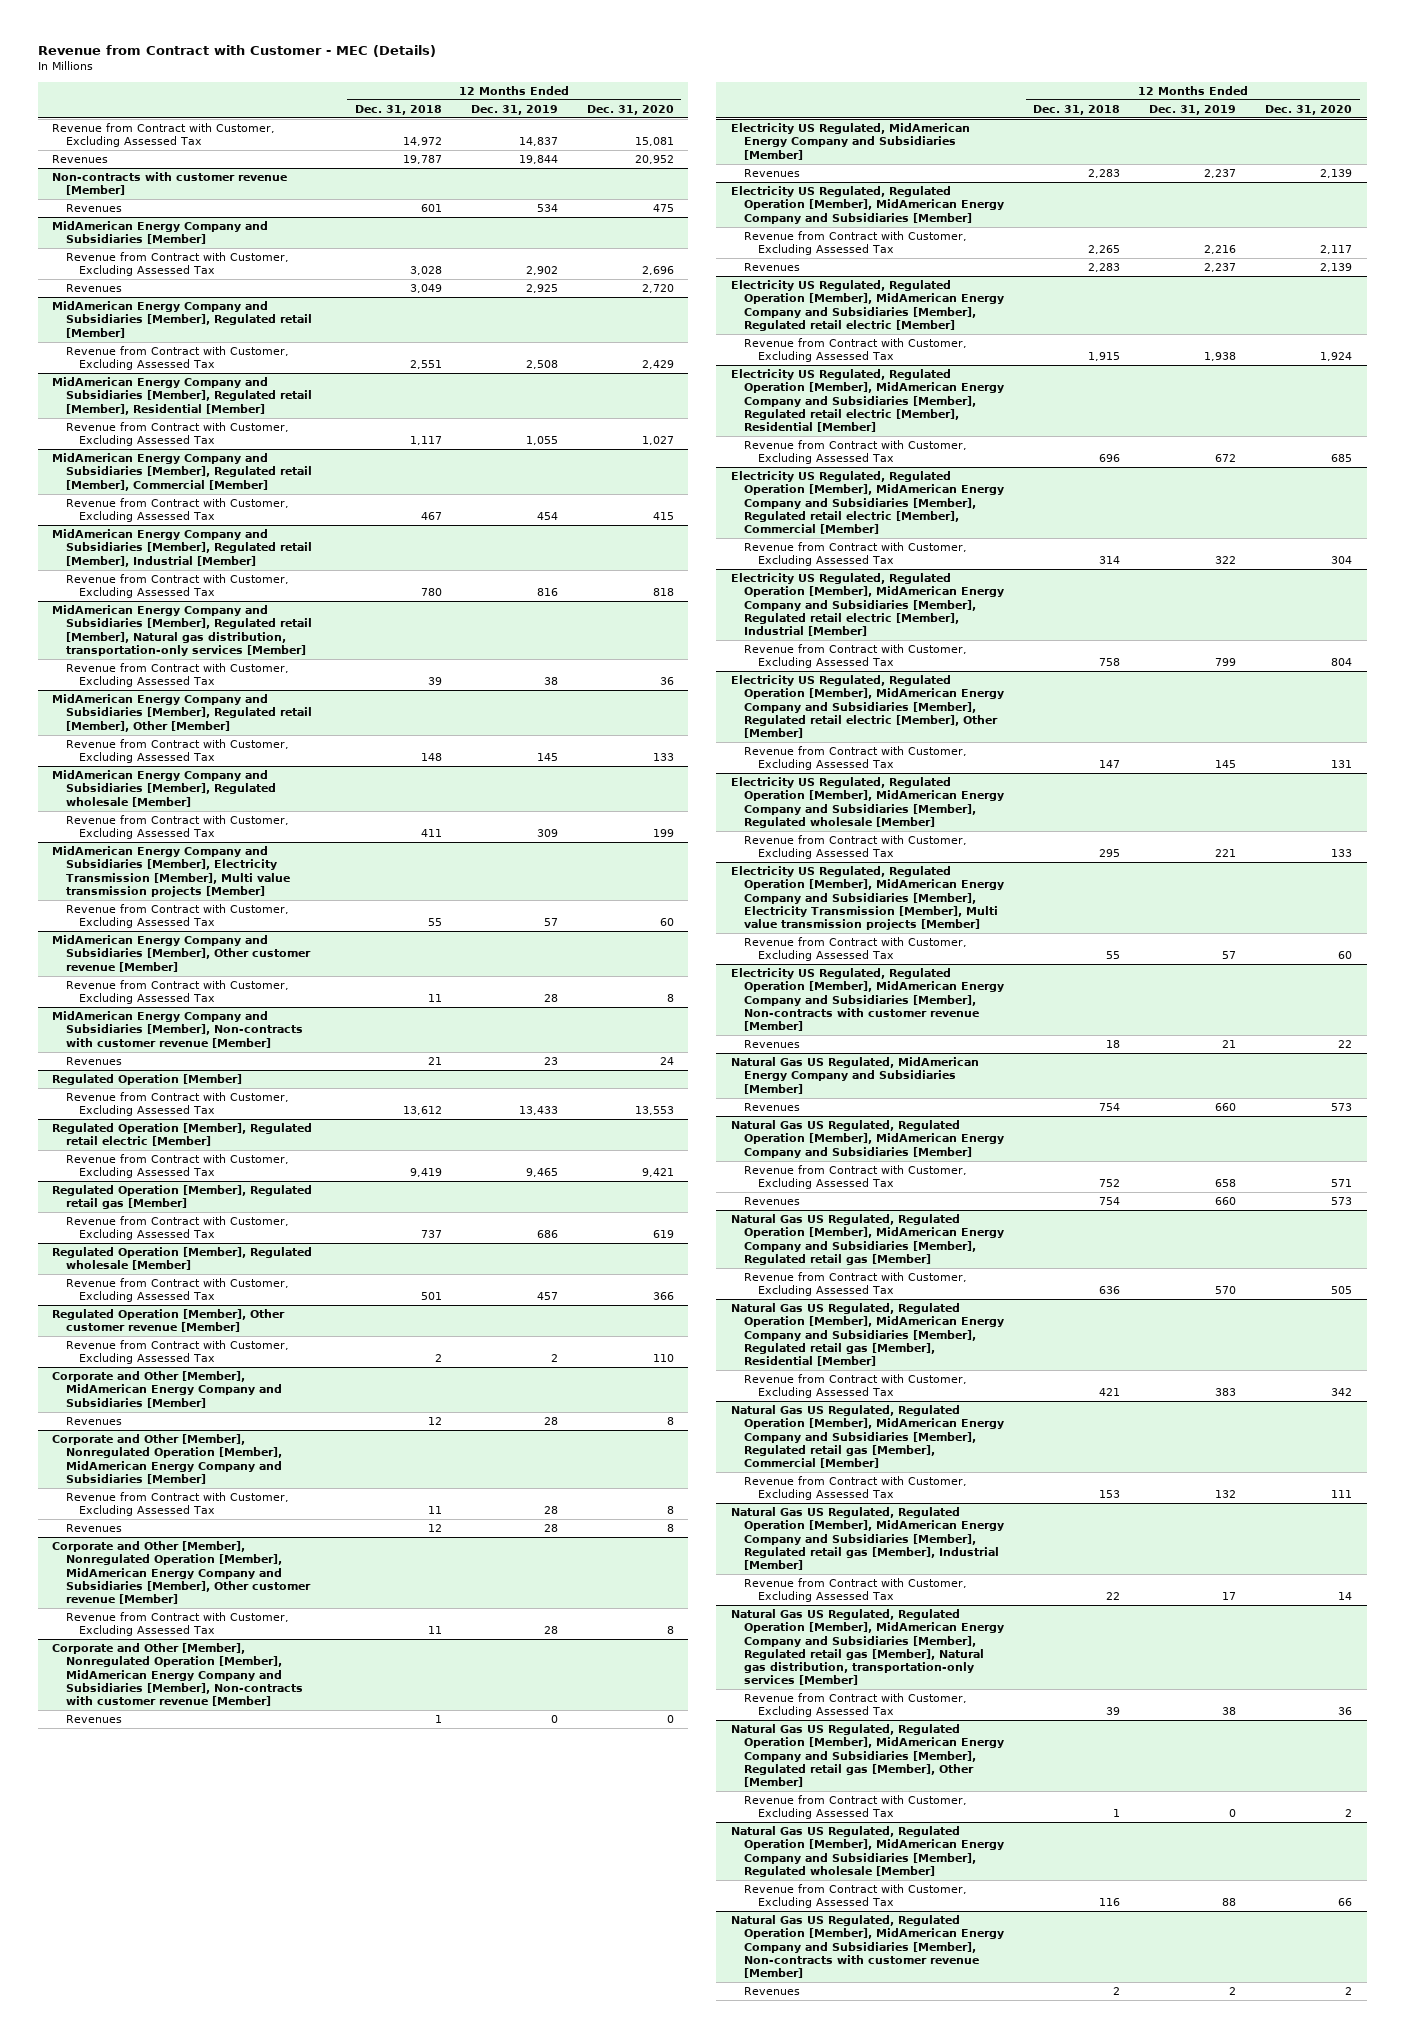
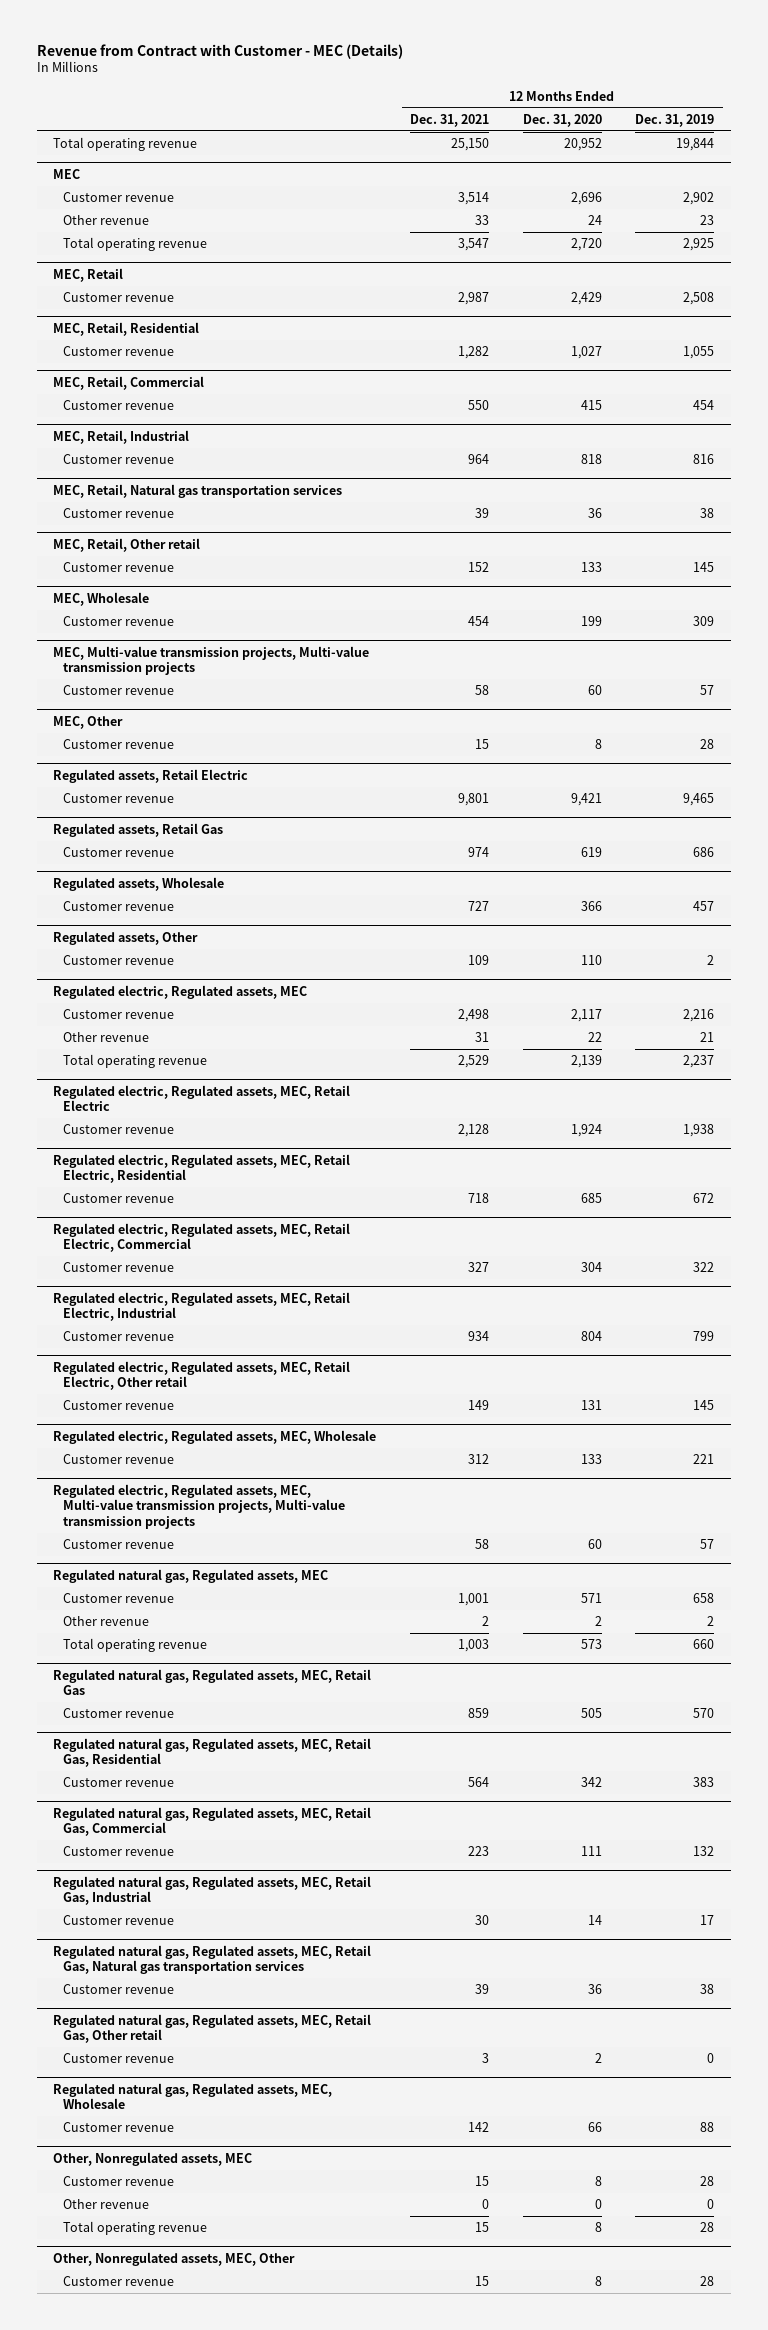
- | 12 Months Ended Dec. 31, 2018 | 12 Months Ended Dec. 31, 2019 | 12 Months Ended Dec. 31, 2020
+ | 12 Months Ended Dec. 31, 2021 | 12 Months Ended Dec. 31, 2020 | 12 Months Ended Dec. 31, 2019
- Revenue from Contract with Customer, Excluding Assessed Tax | 14,972 | 14,837 | 15,081
- Revenues | 19,787 | 19,844 | 20,952
- Non-contracts with customer revenue [Member]
- Revenues | 601 | 534 | 475
- MidAmerican Energy Company and Subsidiaries [Member]
- Revenue from Contract with Customer, Excluding Assessed Tax | 3,028 | 2,902 | 2,696
- Revenues | 3,049 | 2,925 | 2,720
- MidAmerican Energy Company and Subsidiaries [Member], Regulated retail [Member]
- Revenue from Contract with Customer, Excluding Assessed Tax | 2,551 | 2,508 | 2,429
- MidAmerican Energy Company and Subsidiaries [Member], Regulated retail [Member], Residential [Member]
- Revenue from Contract with Customer, Excluding Assessed Tax | 1,117 | 1,055 | 1,027
- MidAmerican Energy Company and Subsidiaries [Member], Regulated retail [Member], Commercial [Member]
- Revenue from Contract with Customer, Excluding Assessed Tax | 467 | 454 | 415
- MidAmerican Energy Company and Subsidiaries [Member], Regulated retail [Member], Industrial [Member]
- Revenue from Contract with Customer, Excluding Assessed Tax | 780 | 816 | 818
- MidAmerican Energy Company and Subsidiaries [Member], Regulated retail [Member], Natural gas distribution, transportation-only services [Member]
- Revenue from Contract with Customer, Excluding Assessed Tax | 39 | 38 | 36
- MidAmerican Energy Company and Subsidiaries [Member], Regulated retail [Member], Other [Member]
- Revenue from Contract with Customer, Excluding Assessed Tax | 148 | 145 | 133
- MidAmerican Energy Company and Subsidiaries [Member], Regulated wholesale [Member]
- Revenue from Contract with Customer, Excluding Assessed Tax | 411 | 309 | 199
- MidAmerican Energy Company and Subsidiaries [Member], Electricity Transmission [Member], Multi value transmission projects [Member]
- Revenue from Contract with Customer, Excluding Assessed Tax | 55 | 57 | 60
- MidAmerican Energy Company and Subsidiaries [Member], Other customer revenue [Member]
- Revenue from Contract with Customer, Excluding Assessed Tax | 11 | 28 | 8
- MidAmerican Energy Company and Subsidiaries [Member], Non-contracts with customer revenue [Member]
- Revenues | 21 | 23 | 24
- Regulated Operation [Member]
- Revenue from Contract with Customer, Excluding Assessed Tax | 13,612 | 13,433 | 13,553
- Regulated Operation [Member], Regulated retail electric [Member]
- Revenue from Contract with Customer, Excluding Assessed Tax | 9,419 | 9,465 | 9,421
- Regulated Operation [Member], Regulated retail gas [Member]
- Revenue from Contract with Customer, Excluding Assessed Tax | 737 | 686 | 619
- Regulated Operation [Member], Regulated wholesale [Member]
- Revenue from Contract with Customer, Excluding Assessed Tax | 501 | 457 | 366
- Regulated Operation [Member], Other customer revenue [Member]
- Revenue from Contract with Customer, Excluding Assessed Tax | 2 | 2 | 110
- Corporate and Other [Member], MidAmerican Energy Company and Subsidiaries [Member]
- Revenues | 12 | 28 | 8
- Corporate and Other [Member], Nonregulated Operation [Member], MidAmerican Energy Company and Subsidiaries [Member]
- Revenue from Contract with Customer, Excluding Assessed Tax | 11 | 28 | 8
- Revenues | 12 | 28 | 8
- Corporate and Other [Member], Nonregulated Operation [Member], MidAmerican Energy Company and Subsidiaries [Member], Other customer revenue [Member]
- Revenue from Contract with Customer, Excluding Assessed Tax | 11 | 28 | 8
- Corporate and Other [Member], Nonregulated Operation [Member], MidAmerican Energy Company and Subsidiaries [Member], Non-contracts with customer revenue [Member]
- Revenues | 1 | 0 | 0
- Electricity US Regulated, MidAmerican Energy Company and Subsidiaries [Member]
- Revenues | 2,283 | 2,237 | 2,139
- Electricity US Regulated, Regulated Operation [Member], MidAmerican Energy Company and Subsidiaries [Member]
- Revenue from Contract with Customer, Excluding Assessed Tax | 2,265 | 2,216 | 2,117
- Revenues | 2,283 | 2,237 | 2,139
- Electricity US Regulated, Regulated Operation [Member], MidAmerican Energy Company and Subsidiaries [Member], Regulated retail electric [Member]
- Revenue from Contract with Customer, Excluding Assessed Tax | 1,915 | 1,938 | 1,924
- Electricity US Regulated, Regulated Operation [Member], MidAmerican Energy Company and Subsidiaries [Member], Regulated retail electric [Member], Residential [Member]
- Revenue from Contract with Customer, Excluding Assessed Tax | 696 | 672 | 685
- Electricity US Regulated, Regulated Operation [Member], MidAmerican Energy Company and Subsidiaries [Member], Regulated retail electric [Member], Commercial [Member]
- Revenue from Contract with Customer, Excluding Assessed Tax | 314 | 322 | 304
- Electricity US Regulated, Regulated Operation [Member], MidAmerican Energy Company and Subsidiaries [Member], Regulated retail electric [Member], Industrial [Member]
- Revenue from Contract with Customer, Excluding Assessed Tax | 758 | 799 | 804
- Electricity US Regulated, Regulated Operation [Member], MidAmerican Energy Company and Subsidiaries [Member], Regulated retail electric [Member], Other [Member]
- Revenue from Contract with Customer, Excluding Assessed Tax | 147 | 145 | 131
- Electricity US Regulated, Regulated Operation [Member], MidAmerican Energy Company and Subsidiaries [Member], Regulated wholesale [Member]
- Revenue from Contract with Customer, Excluding Assessed Tax | 295 | 221 | 133
- Electricity US Regulated, Regulated Operation [Member], MidAmerican Energy Company and Subsidiaries [Member], Electricity Transmission [Member], Multi value transmission projects [Member]
- Revenue from Contract with Customer, Excluding Assessed Tax | 55 | 57 | 60
- Electricity US Regulated, Regulated Operation [Member], MidAmerican Energy Company and Subsidiaries [Member], Non-contracts with customer revenue [Member]
- Revenues | 18 | 21 | 22
- Natural Gas US Regulated, MidAmerican Energy Company and Subsidiaries [Member]
- Revenues | 754 | 660 | 573
- Natural Gas US Regulated, Regulated Operation [Member], MidAmerican Energy Company and Subsidiaries [Member]
- Revenue from Contract with Customer, Excluding Assessed Tax | 752 | 658 | 571
- Revenues | 754 | 660 | 573
- Natural Gas US Regulated, Regulated Operation [Member], MidAmerican Energy Company and Subsidiaries [Member], Regulated retail gas [Member]
- Revenue from Contract with Customer, Excluding Assessed Tax | 636 | 570 | 505
- Natural Gas US Regulated, Regulated Operation [Member], MidAmerican Energy Company and Subsidiaries [Member], Regulated retail gas [Member], Residential [Member]
- Revenue from Contract with Customer, Excluding Assessed Tax | 421 | 383 | 342
- Natural Gas US Regulated, Regulated Operation [Member], MidAmerican Energy Company and Subsidiaries [Member], Regulated retail gas [Member], Commercial [Member]
- Revenue from Contract with Customer, Excluding Assessed Tax | 153 | 132 | 111
- Natural Gas US Regulated, Regulated Operation [Member], MidAmerican Energy Company and Subsidiaries [Member], Regulated retail gas [Member], Industrial [Member]
- Revenue from Contract with Customer, Excluding Assessed Tax | 22 | 17 | 14
- Natural Gas US Regulated, Regulated Operation [Member], MidAmerican Energy Company and Subsidiaries [Member], Regulated retail gas [Member], Natural gas distribution, transportation-only services [Member]
- Revenue from Contract with Customer, Excluding Assessed Tax | 39 | 38 | 36
- Natural Gas US Regulated, Regulated Operation [Member], MidAmerican Energy Company and Subsidiaries [Member], Regulated retail gas [Member], Other [Member]
- Revenue from Contract with Customer, Excluding Assessed Tax | 1 | 0 | 2
- Natural Gas US Regulated, Regulated Operation [Member], MidAmerican Energy Company and Subsidiaries [Member], Regulated wholesale [Member]
- Revenue from Contract with Customer, Excluding Assessed Tax | 116 | 88 | 66
- Natural Gas US Regulated, Regulated Operation [Member], MidAmerican Energy Company and Subsidiaries [Member], Non-contracts with customer revenue [Member]
- Revenues | 2 | 2 | 2
+ Total operating revenue | 25,150 | 20,952 | 19,844
+ MEC
+ Customer revenue | 3,514 | 2,696 | 2,902
+ Other revenue | 33 | 24 | 23
+ Total operating revenue | 3,547 | 2,720 | 2,925
+ MEC, Retail
+ Customer revenue | 2,987 | 2,429 | 2,508
+ MEC, Retail, Residential
+ Customer revenue | 1,282 | 1,027 | 1,055
+ MEC, Retail, Commercial
+ Customer revenue | 550 | 415 | 454
+ MEC, Retail, Industrial
+ Customer revenue | 964 | 818 | 816
+ MEC, Retail, Natural gas transportation services
+ Customer revenue | 39 | 36 | 38
+ MEC, Retail, Other retail
+ Customer revenue | 152 | 133 | 145
+ MEC, Wholesale
+ Customer revenue | 454 | 199 | 309
+ MEC, Multi-value transmission projects, Multi-value transmission projects
+ Customer revenue | 58 | 60 | 57
+ MEC, Other
+ Customer revenue | 15 | 8 | 28
+ Regulated assets, Retail Electric
+ Customer revenue | 9,801 | 9,421 | 9,465
+ Regulated assets, Retail Gas
+ Customer revenue | 974 | 619 | 686
+ Regulated assets, Wholesale
+ Customer revenue | 727 | 366 | 457
+ Regulated assets, Other
+ Customer revenue | 109 | 110 | 2
+ Regulated electric, Regulated assets, MEC
+ Customer revenue | 2,498 | 2,117 | 2,216
+ Other revenue | 31 | 22 | 21
+ Total operating revenue | 2,529 | 2,139 | 2,237
+ Regulated electric, Regulated assets, MEC, Retail Electric
+ Customer revenue | 2,128 | 1,924 | 1,938
+ Regulated electric, Regulated assets, MEC, Retail Electric, Residential
+ Customer revenue | 718 | 685 | 672
+ Regulated electric, Regulated assets, MEC, Retail Electric, Commercial
+ Customer revenue | 327 | 304 | 322
+ Regulated electric, Regulated assets, MEC, Retail Electric, Industrial
+ Customer revenue | 934 | 804 | 799
+ Regulated electric, Regulated assets, MEC, Retail Electric, Other retail
+ Customer revenue | 149 | 131 | 145
+ Regulated electric, Regulated assets, MEC, Wholesale
+ Customer revenue | 312 | 133 | 221
+ Regulated electric, Regulated assets, MEC, Multi-value transmission projects, Multi-value transmission projects
+ Customer revenue | 58 | 60 | 57
+ Regulated natural gas, Regulated assets, MEC
+ Customer revenue | 1,001 | 571 | 658
+ Other revenue | 2 | 2 | 2
+ Total operating revenue | 1,003 | 573 | 660
+ Regulated natural gas, Regulated assets, MEC, Retail Gas
+ Customer revenue | 859 | 505 | 570
+ Regulated natural gas, Regulated assets, MEC, Retail Gas, Residential
+ Customer revenue | 564 | 342 | 383
+ Regulated natural gas, Regulated assets, MEC, Retail Gas, Commercial
+ Customer revenue | 223 | 111 | 132
+ Regulated natural gas, Regulated assets, MEC, Retail Gas, Industrial
+ Customer revenue | 30 | 14 | 17
+ Regulated natural gas, Regulated assets, MEC, Retail Gas, Natural gas transportation services
+ Customer revenue | 39 | 36 | 38
+ Regulated natural gas, Regulated assets, MEC, Retail Gas, Other retail
+ Customer revenue | 3 | 2 | 0
+ Regulated natural gas, Regulated assets, MEC, Wholesale
+ Customer revenue | 142 | 66 | 88
+ Other, Nonregulated assets, MEC
+ Customer revenue | 15 | 8 | 28
+ Other revenue | 0 | 0 | 0
+ Total operating revenue | 15 | 8 | 28
+ Other, Nonregulated assets, MEC, Other
+ Customer revenue | 15 | 8 | 28

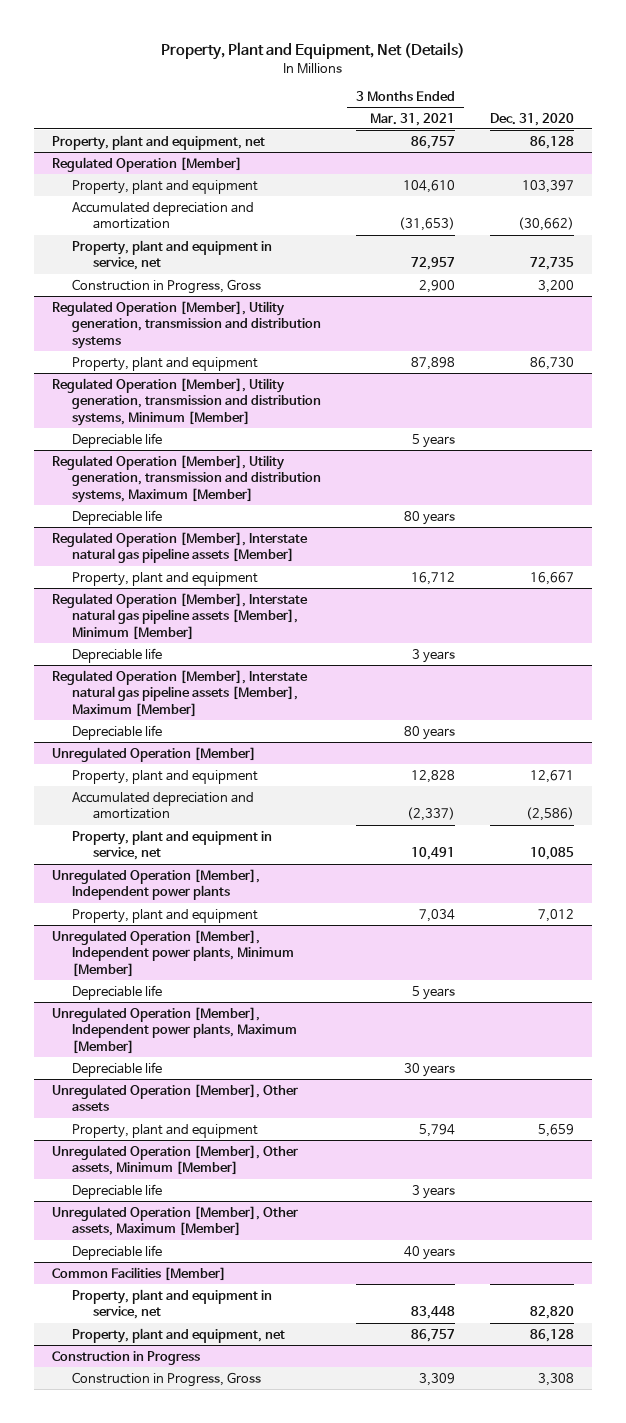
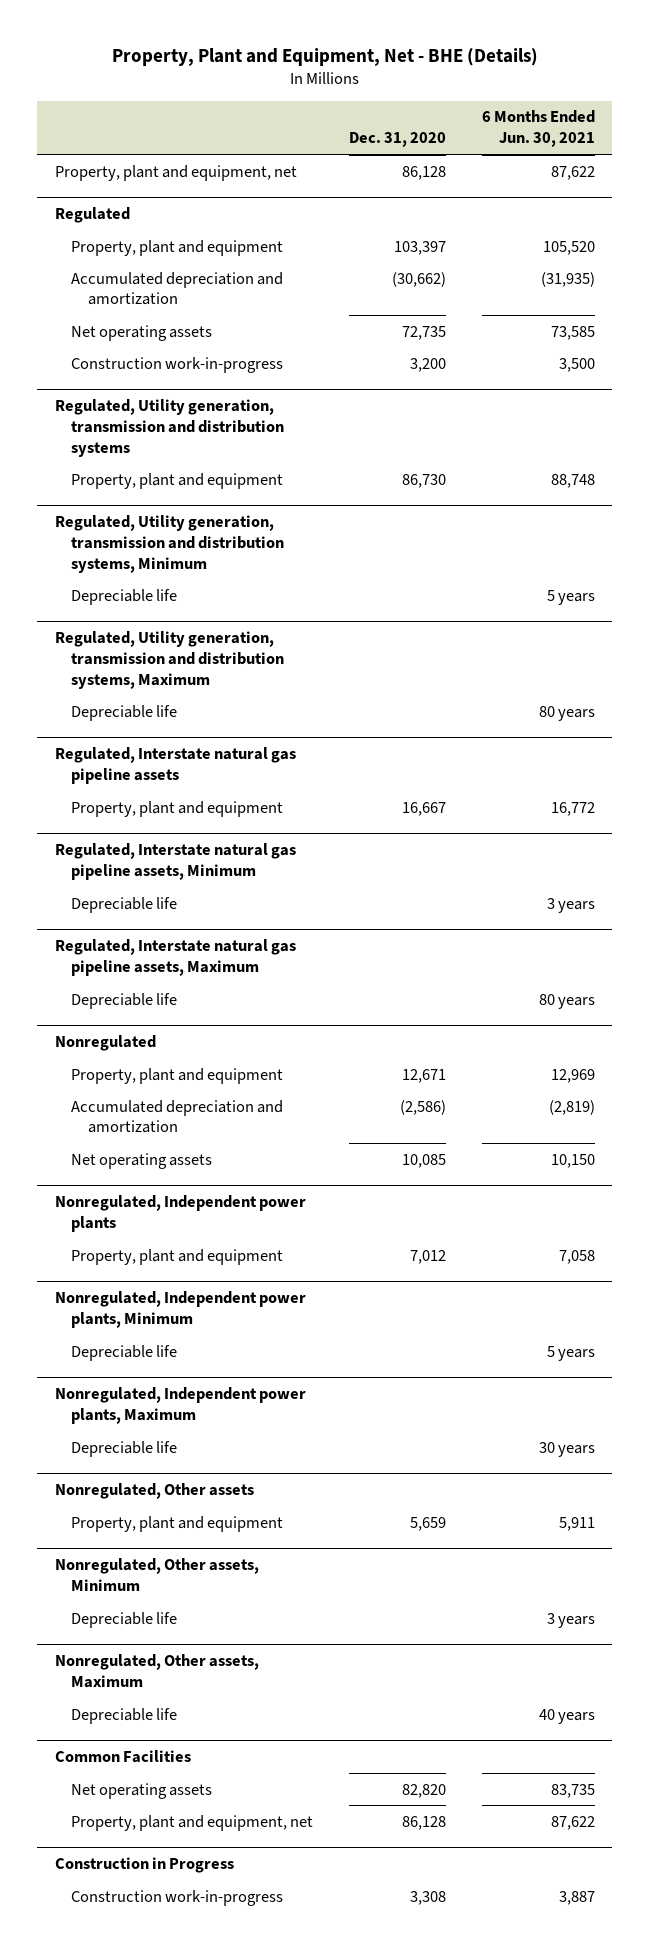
- Property, Plant and Equipment, Net (Details)
+ Property, Plant and Equipment, Net - BHE (Details)
- | 3 Months Ended Mar. 31, 2021 | Dec. 31, 2020
+ | Dec. 31, 2020 | 6 Months Ended Jun. 30, 2021
- Regulated Operation [Member]
+ Regulated
- Property, plant and equipment in service, net | 72,957 | 72,735
- Construction in Progress, Gross | 2,900 | 3,200
- Regulated Operation [Member], Utility generation, transmission and distribution systems
+ Net operating assets | 72,735 | 73,585
+ Construction work-in-progress | 3,200 | 3,500
+ Regulated, Utility generation, transmission and distribution systems
- Regulated Operation [Member], Utility generation, transmission and distribution systems, Minimum [Member]
+ Regulated, Utility generation, transmission and distribution systems, Minimum
- Regulated Operation [Member], Utility generation, transmission and distribution systems, Maximum [Member]
+ Regulated, Utility generation, transmission and distribution systems, Maximum
- Regulated Operation [Member], Interstate natural gas pipeline assets [Member]
+ Regulated, Interstate natural gas pipeline assets
- Regulated Operation [Member], Interstate natural gas pipeline assets [Member], Minimum [Member]
+ Regulated, Interstate natural gas pipeline assets, Minimum
- Regulated Operation [Member], Interstate natural gas pipeline assets [Member], Maximum [Member]
+ Regulated, Interstate natural gas pipeline assets, Maximum
- Unregulated Operation [Member]
+ Nonregulated
- Property, plant and equipment in service, net | 10,491 | 10,085
- Unregulated Operation [Member], Independent power plants
+ Net operating assets | 10,085 | 10,150
+ Nonregulated, Independent power plants
- Unregulated Operation [Member], Independent power plants, Minimum [Member]
+ Nonregulated, Independent power plants, Minimum
- Unregulated Operation [Member], Independent power plants, Maximum [Member]
+ Nonregulated, Independent power plants, Maximum
- Unregulated Operation [Member], Other assets
+ Nonregulated, Other assets
- Unregulated Operation [Member], Other assets, Minimum [Member]
+ Nonregulated, Other assets, Minimum
- Unregulated Operation [Member], Other assets, Maximum [Member]
+ Nonregulated, Other assets, Maximum
- Common Facilities [Member]
- Property, plant and equipment in service, net | 83,448 | 82,820
+ Common Facilities
+ Net operating assets | 82,820 | 83,735
@ Construction in Progress
- Construction in Progress, Gross | 3,309 | 3,308
+ Construction work-in-progress | 3,308 | 3,887

